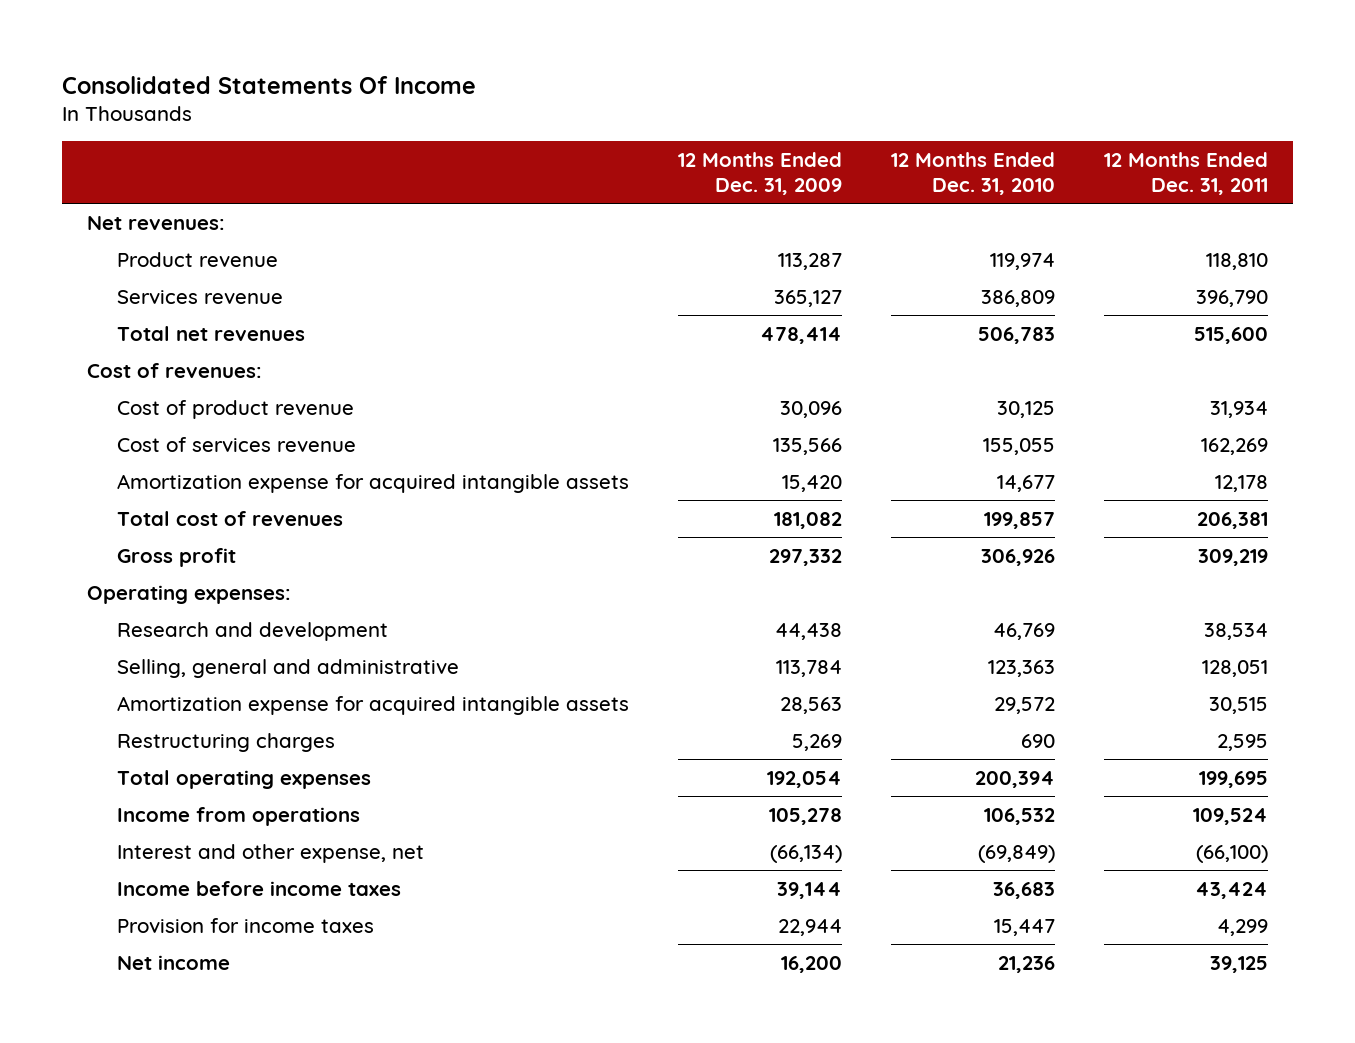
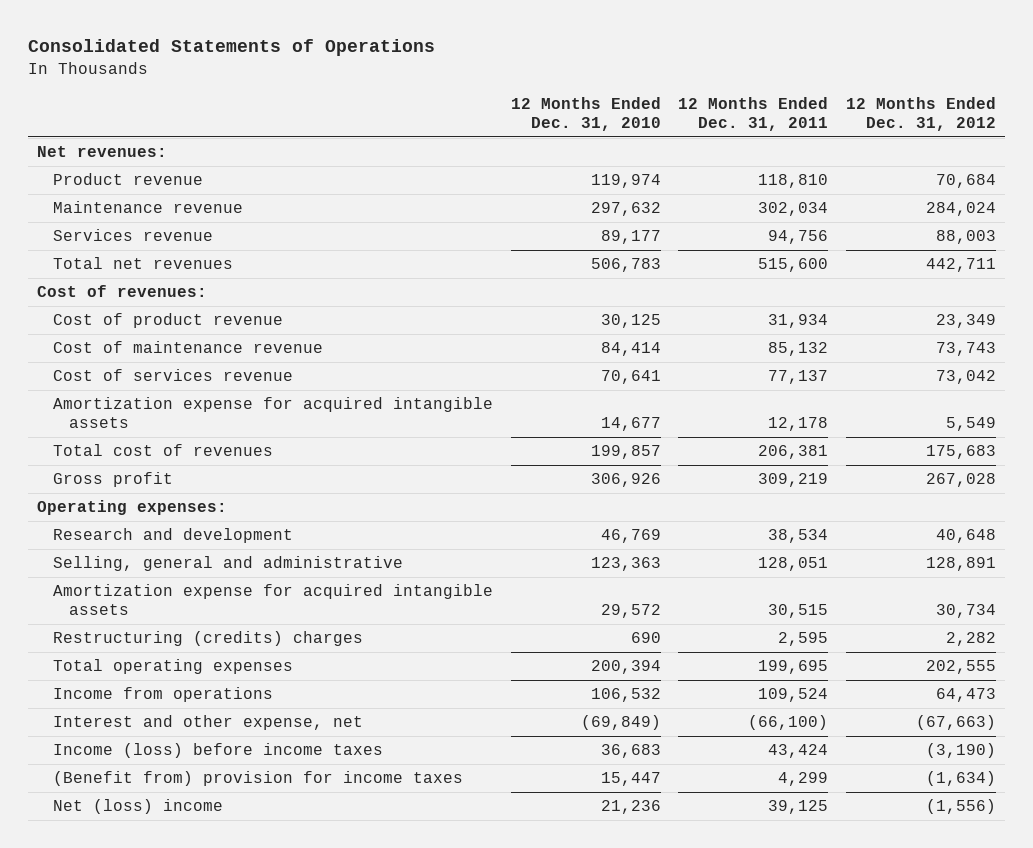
- Consolidated Statements Of Income
+ Consolidated Statements of Operations
- | 12 Months Ended Dec. 31, 2009 | 12 Months Ended Dec. 31, 2010 | 12 Months Ended Dec. 31, 2011
+ | 12 Months Ended Dec. 31, 2010 | 12 Months Ended Dec. 31, 2011 | 12 Months Ended Dec. 31, 2012
- Services revenue | 365,127 | 386,809 | 396,790
+ Maintenance revenue | 297,632 | 302,034 | 284,024
+ Services revenue | 89,177 | 94,756 | 88,003
- Cost of services revenue | 135,566 | 155,055 | 162,269
+ Cost of maintenance revenue | 84,414 | 85,132 | 73,743
+ Cost of services revenue | 70,641 | 77,137 | 73,042
- Restructuring charges | 5,269 | 690 | 2,595
+ Restructuring (credits) charges | 690 | 2,595 | 2,282
- Income before income taxes | 39,144 | 36,683 | 43,424
- Provision for income taxes | 22,944 | 15,447 | 4,299
- Net income | 16,200 | 21,236 | 39,125
+ Income (loss) before income taxes | 36,683 | 43,424 | (3,190)
+ (Benefit from) provision for income taxes | 15,447 | 4,299 | (1,634)
+ Net (loss) income | 21,236 | 39,125 | (1,556)

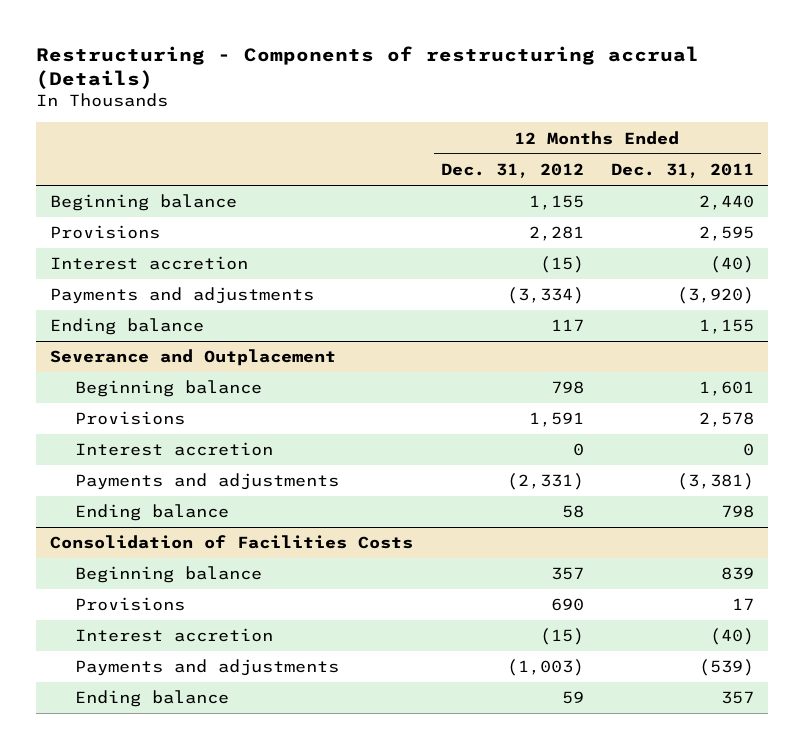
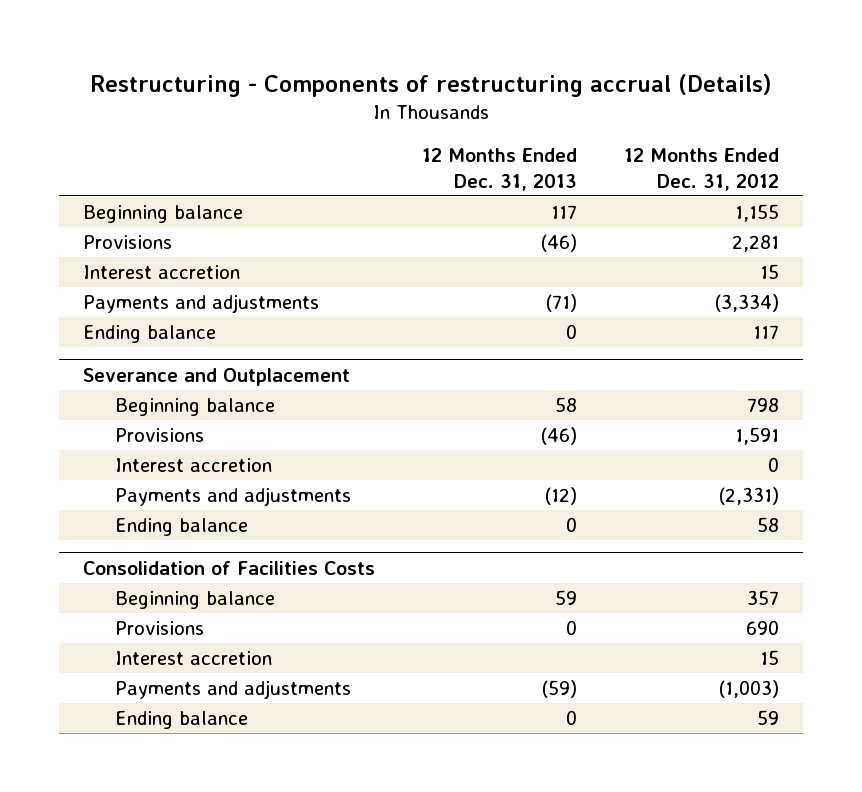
- | 12 Months Ended Dec. 31, 2012 | 12 Months Ended Dec. 31, 2011
+ | 12 Months Ended Dec. 31, 2013 | 12 Months Ended Dec. 31, 2012
- Interest accretion | (15) | (40)
+ Interest accretion | | 15
@ Consolidation of Facilities Costs
- Interest accretion | (15) | (40)
+ Interest accretion | | 15

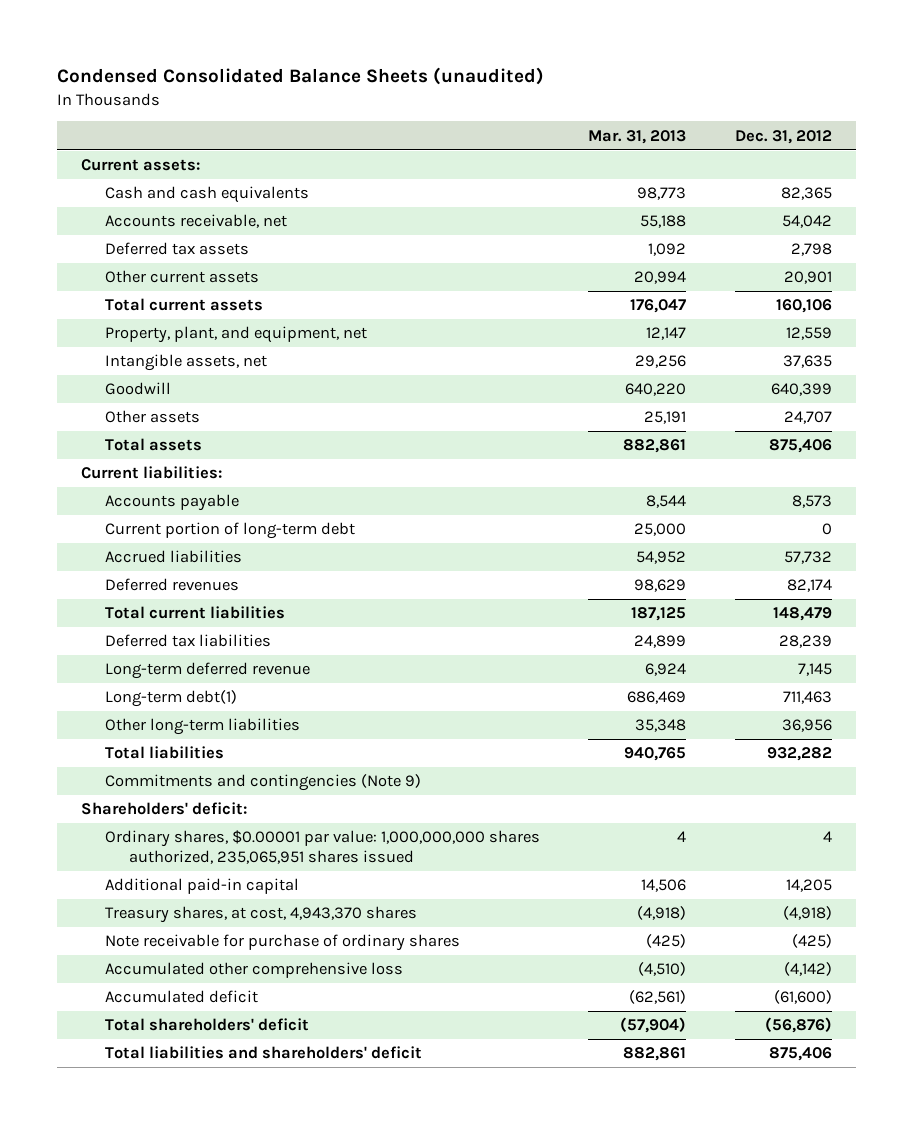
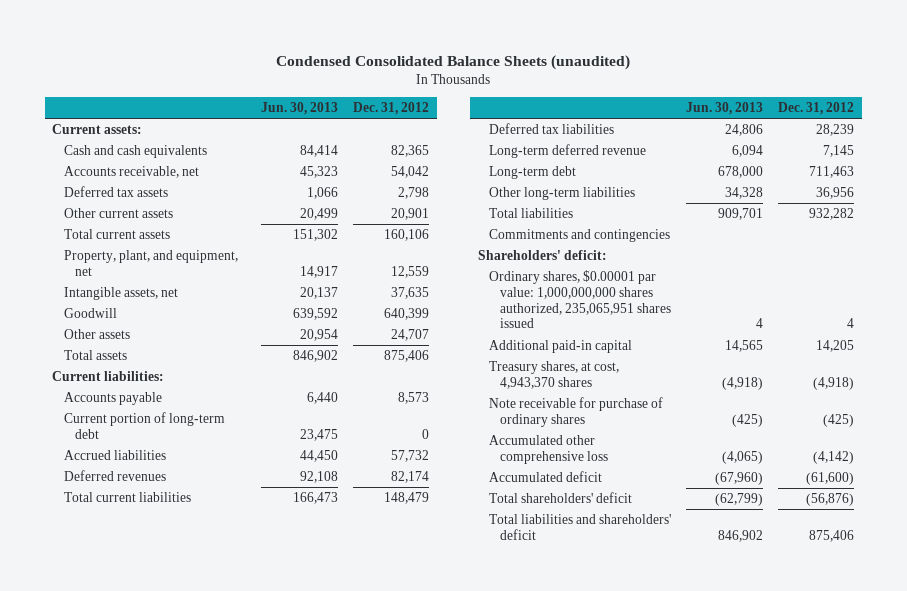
- | Mar. 31, 2013 | Dec. 31, 2012
+ | Jun. 30, 2013 | Dec. 31, 2012
- Long-term debt(1) | 686,469 | 711,463
+ Long-term debt | 678,000 | 711,463
- Commitments and contingencies (Note 9)
+ Commitments and contingencies

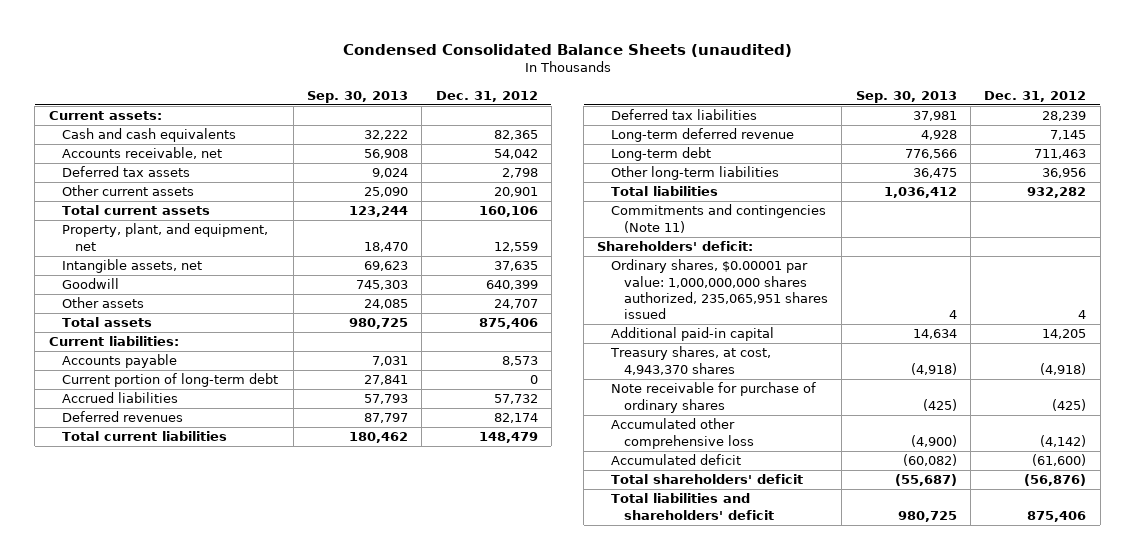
- | Jun. 30, 2013 | Dec. 31, 2012
+ | Sep. 30, 2013 | Dec. 31, 2012
- Commitments and contingencies
+ Commitments and contingencies (Note 11)

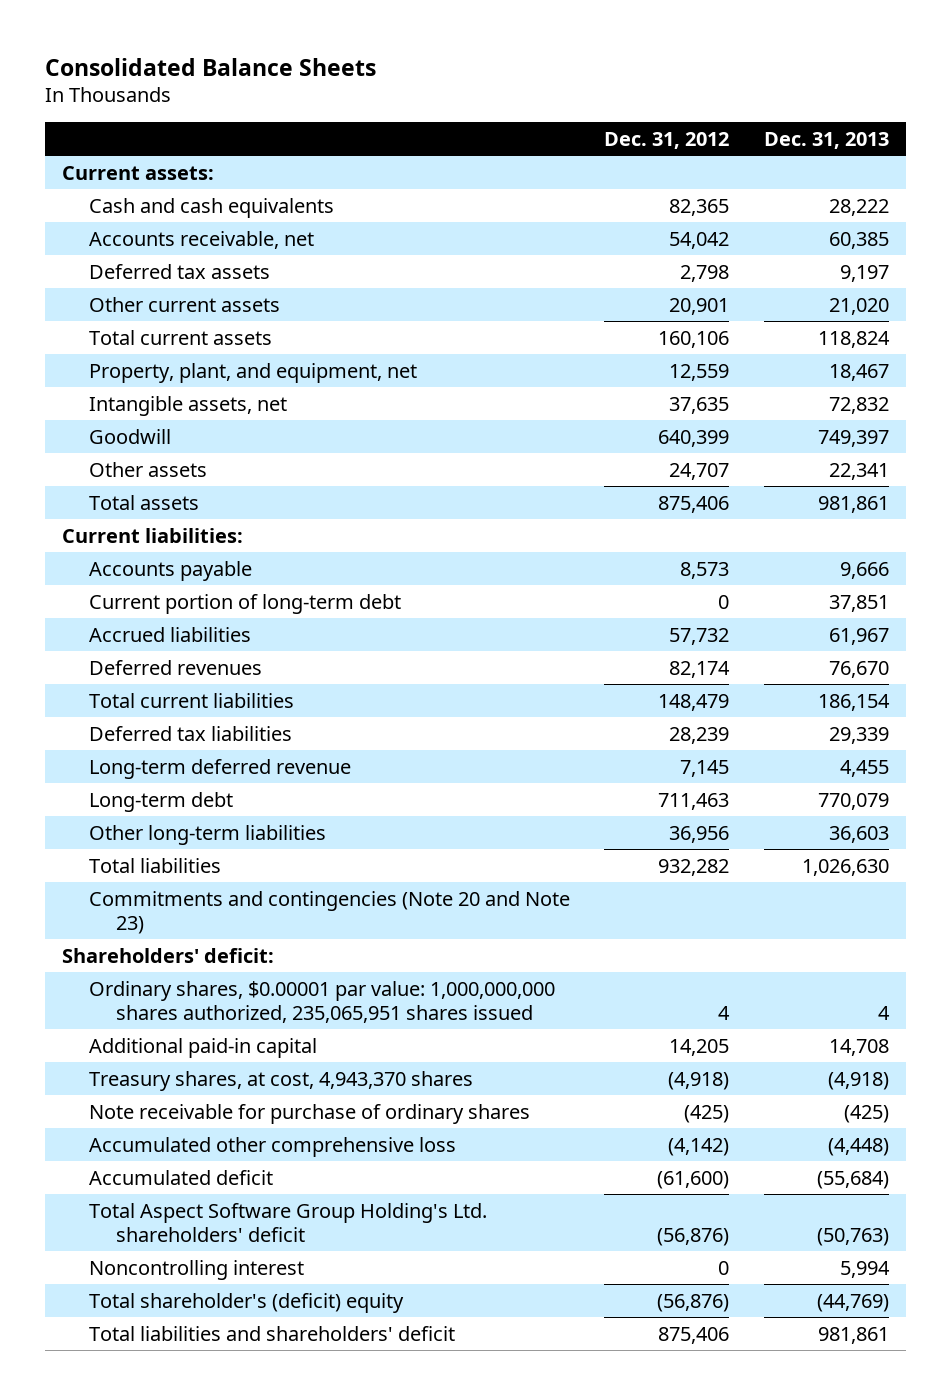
- Condensed Consolidated Balance Sheets (unaudited)
+ Consolidated Balance Sheets
- | Sep. 30, 2013 | Dec. 31, 2012
+ | Dec. 31, 2012 | Dec. 31, 2013
- Commitments and contingencies (Note 11)
+ Commitments and contingencies (Note 20 and Note 23)
- Total shareholders' deficit | (55,687) | (56,876)
+ Total Aspect Software Group Holding's Ltd. shareholders' deficit | (56,876) | (50,763)
+ Noncontrolling interest | 0 | 5,994
+ Total shareholder's (deficit) equity | (56,876) | (44,769)

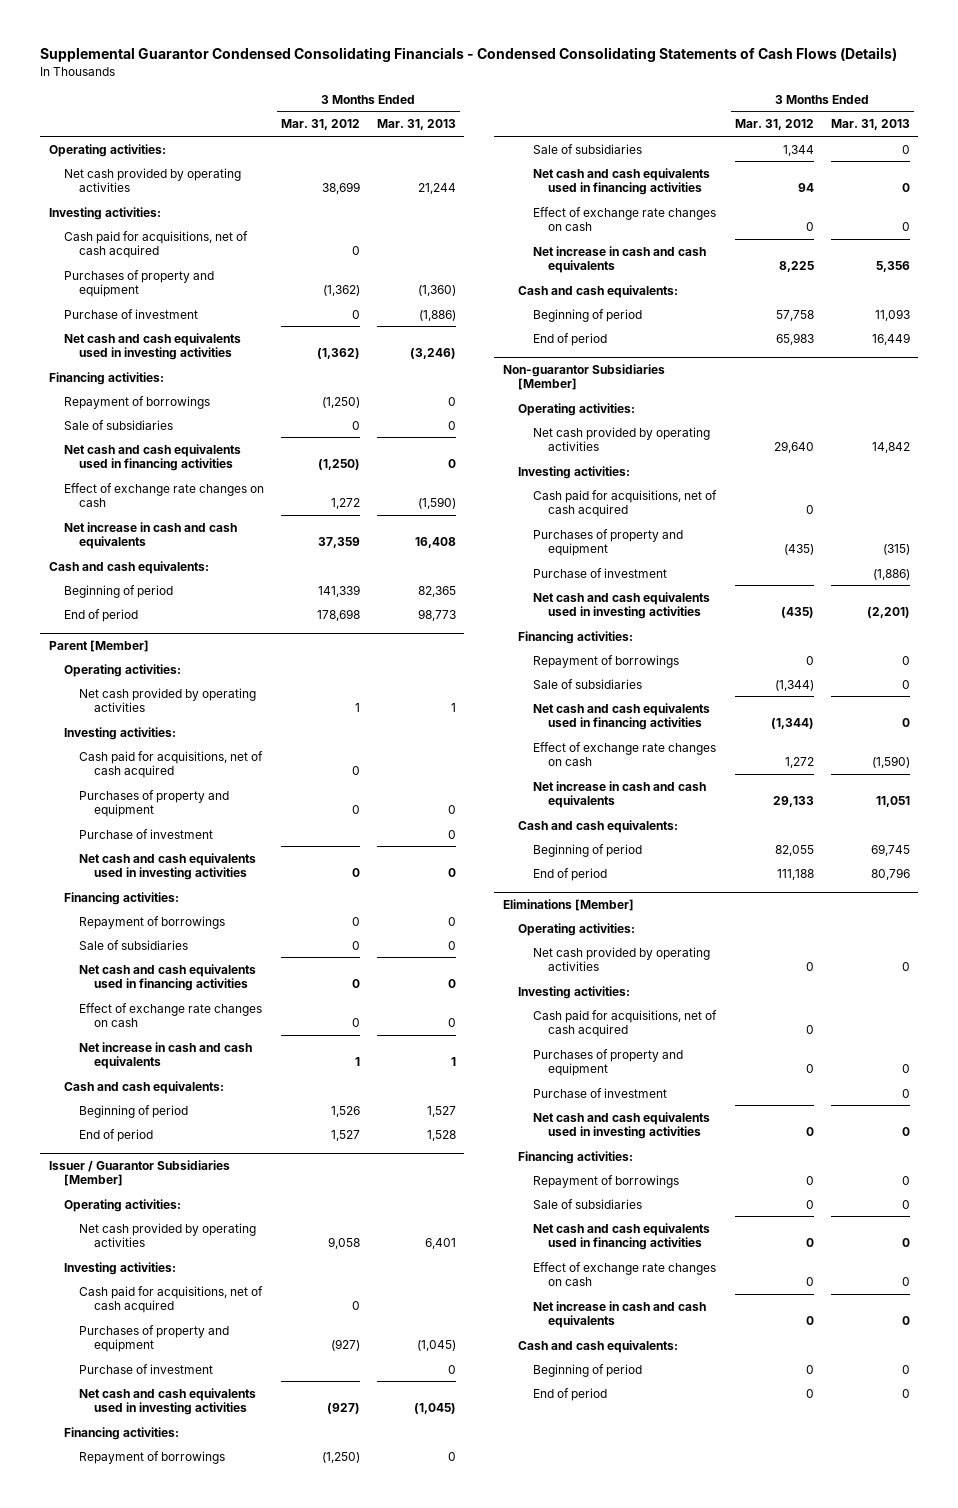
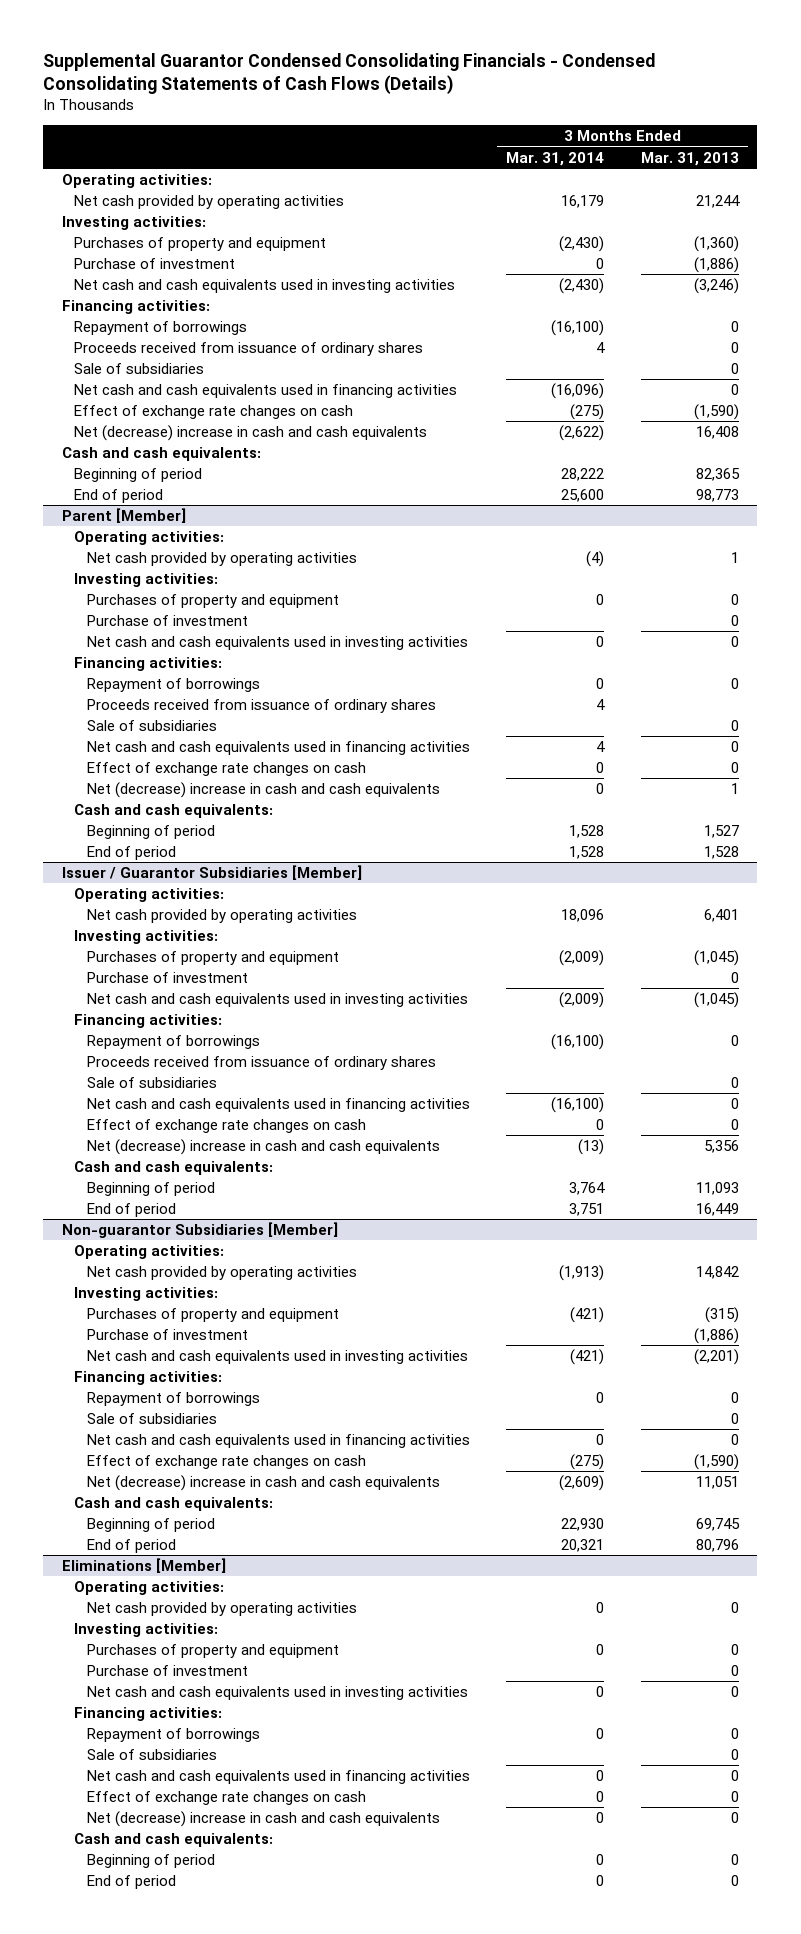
- | 3 Months Ended Mar. 31, 2012 | 3 Months Ended Mar. 31, 2013
+ | 3 Months Ended Mar. 31, 2014 | 3 Months Ended Mar. 31, 2013
- Cash paid for acquisitions, net of cash acquired | 0 |
+ Proceeds received from issuance of ordinary shares | 4 | 0
- Net increase in cash and cash equivalents | 37,359 | 16,408
+ Net (decrease) increase in cash and cash equivalents | (2,622) | 16,408
@ Parent [Member]
- Cash paid for acquisitions, net of cash acquired | 0 |
+ Proceeds received from issuance of ordinary shares | 4 |
- Net increase in cash and cash equivalents | 1 | 1
+ Net (decrease) increase in cash and cash equivalents | 0 | 1
@ Issuer / Guarantor Subsidiaries [Member]
- Cash paid for acquisitions, net of cash acquired | 0 |
+ Proceeds received from issuance of ordinary shares
- Net increase in cash and cash equivalents | 8,225 | 5,356
+ Net (decrease) increase in cash and cash equivalents | (13) | 5,356
@ Non-guarantor Subsidiaries [Member]
- Cash paid for acquisitions, net of cash acquired | 0 |
- Net increase in cash and cash equivalents | 29,133 | 11,051
+ Net (decrease) increase in cash and cash equivalents | (2,609) | 11,051
@ Eliminations [Member]
- Cash paid for acquisitions, net of cash acquired | 0 |
- Net increase in cash and cash equivalents | 0 | 0
+ Net (decrease) increase in cash and cash equivalents | 0 | 0

